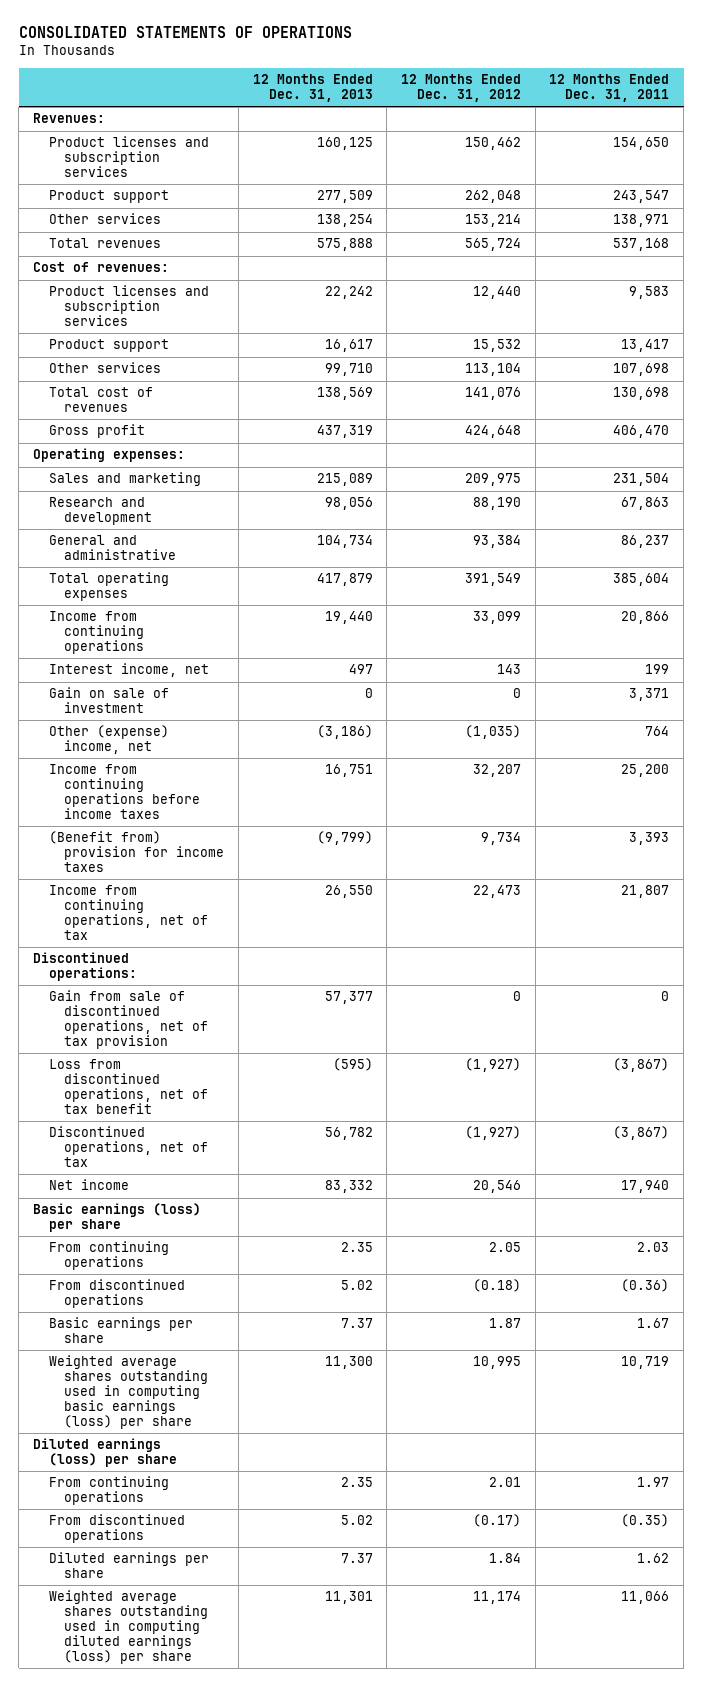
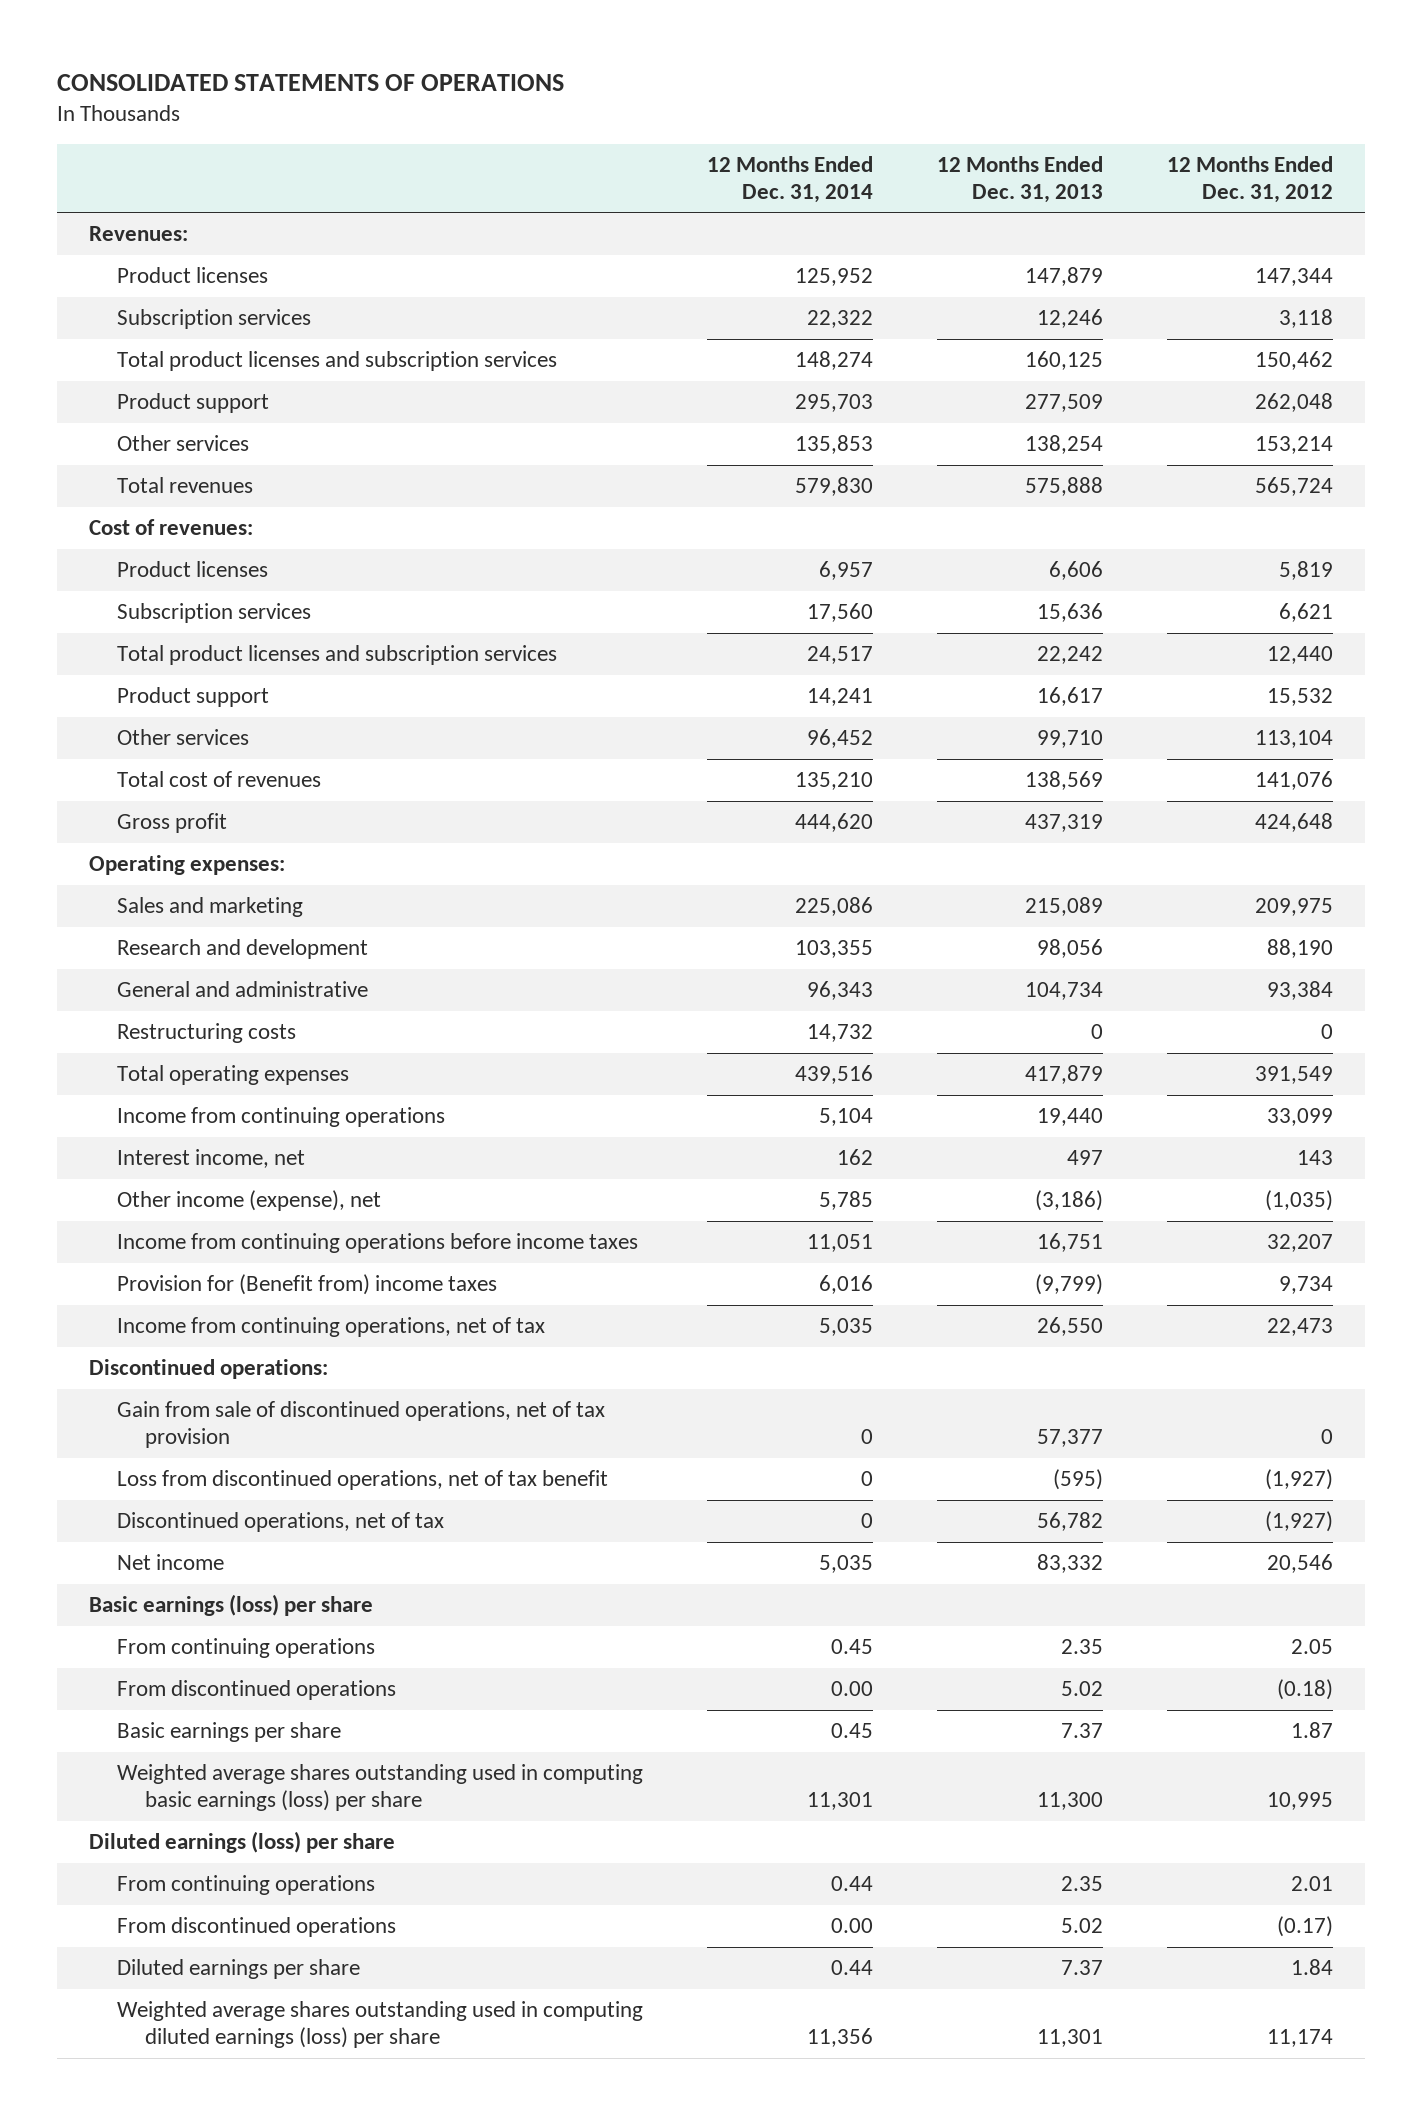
- | 12 Months Ended Dec. 31, 2013 | 12 Months Ended Dec. 31, 2012 | 12 Months Ended Dec. 31, 2011
+ | 12 Months Ended Dec. 31, 2014 | 12 Months Ended Dec. 31, 2013 | 12 Months Ended Dec. 31, 2012
- Product licenses and subscription services | 160,125 | 150,462 | 154,650
+ Product licenses | 125,952 | 147,879 | 147,344
+ Subscription services | 22,322 | 12,246 | 3,118
+ Total product licenses and subscription services | 148,274 | 160,125 | 150,462
- Product licenses and subscription services | 22,242 | 12,440 | 9,583
+ Product licenses | 6,957 | 6,606 | 5,819
+ Subscription services | 17,560 | 15,636 | 6,621
+ Total product licenses and subscription services | 24,517 | 22,242 | 12,440
+ Restructuring costs | 14,732 | 0 | 0
- Gain on sale of investment | 0 | 0 | 3,371
- Other (expense) income, net | (3,186) | (1,035) | 764
+ Other income (expense), net | 5,785 | (3,186) | (1,035)
- (Benefit from) provision for income taxes | (9,799) | 9,734 | 3,393
+ Provision for (Benefit from) income taxes | 6,016 | (9,799) | 9,734

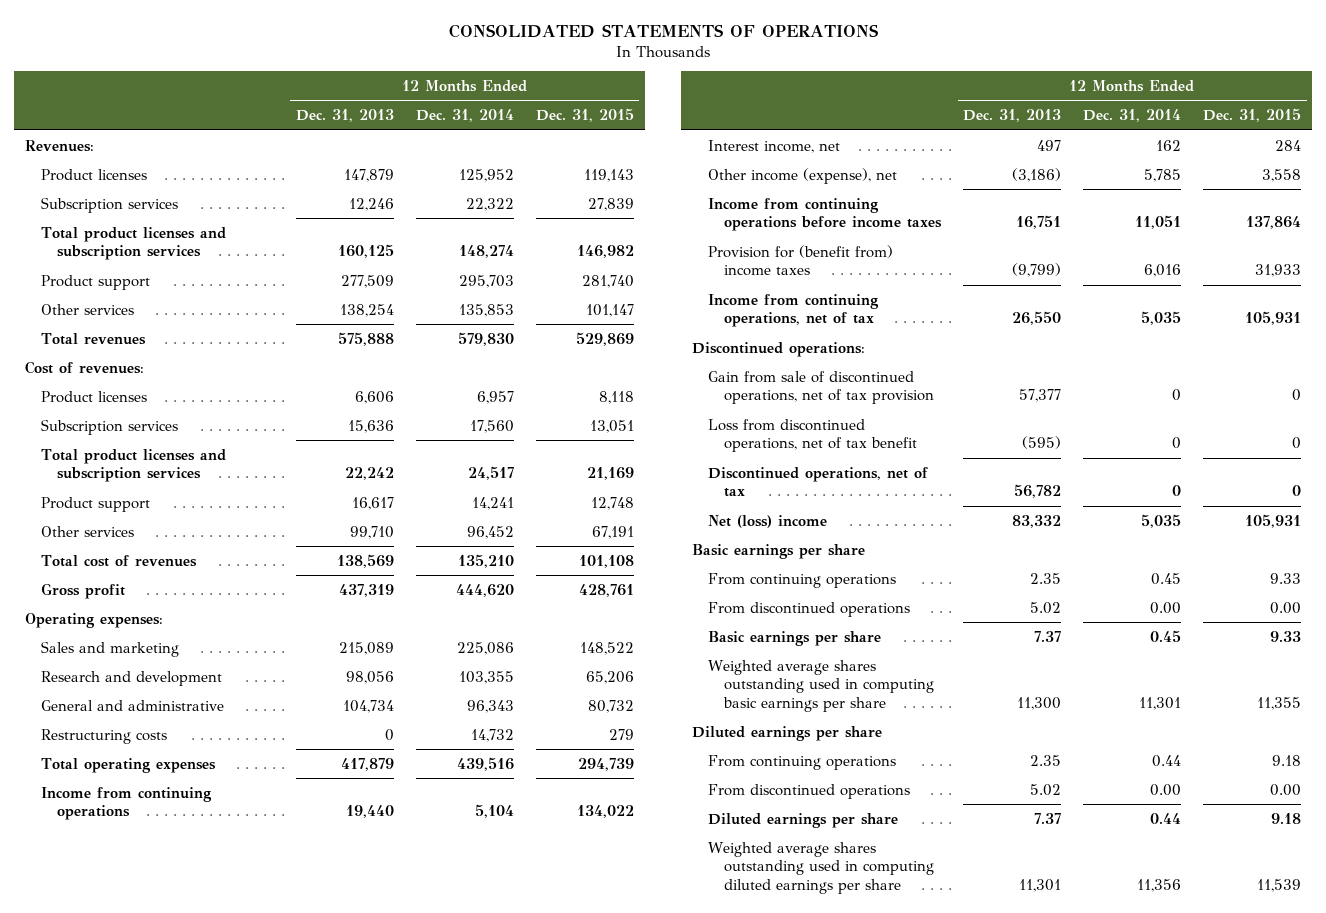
- | 12 Months Ended Dec. 31, 2014 | 12 Months Ended Dec. 31, 2013 | 12 Months Ended Dec. 31, 2012
+ | 12 Months Ended Dec. 31, 2013 | 12 Months Ended Dec. 31, 2014 | 12 Months Ended Dec. 31, 2015
- Provision for (Benefit from) income taxes | 6,016 | (9,799) | 9,734
+ Provision for (benefit from) income taxes | (9,799) | 6,016 | 31,933
- Net income | 5,035 | 83,332 | 20,546
- Basic earnings (loss) per share
+ Net (loss) income | 83,332 | 5,035 | 105,931
+ Basic earnings per share
- Weighted average shares outstanding used in computing basic earnings (loss) per share | 11,301 | 11,300 | 10,995
- Diluted earnings (loss) per share
+ Weighted average shares outstanding used in computing basic earnings per share | 11,300 | 11,301 | 11,355
+ Diluted earnings per share
- Weighted average shares outstanding used in computing diluted earnings (loss) per share | 11,356 | 11,301 | 11,174
+ Weighted average shares outstanding used in computing diluted earnings per share | 11,301 | 11,356 | 11,539

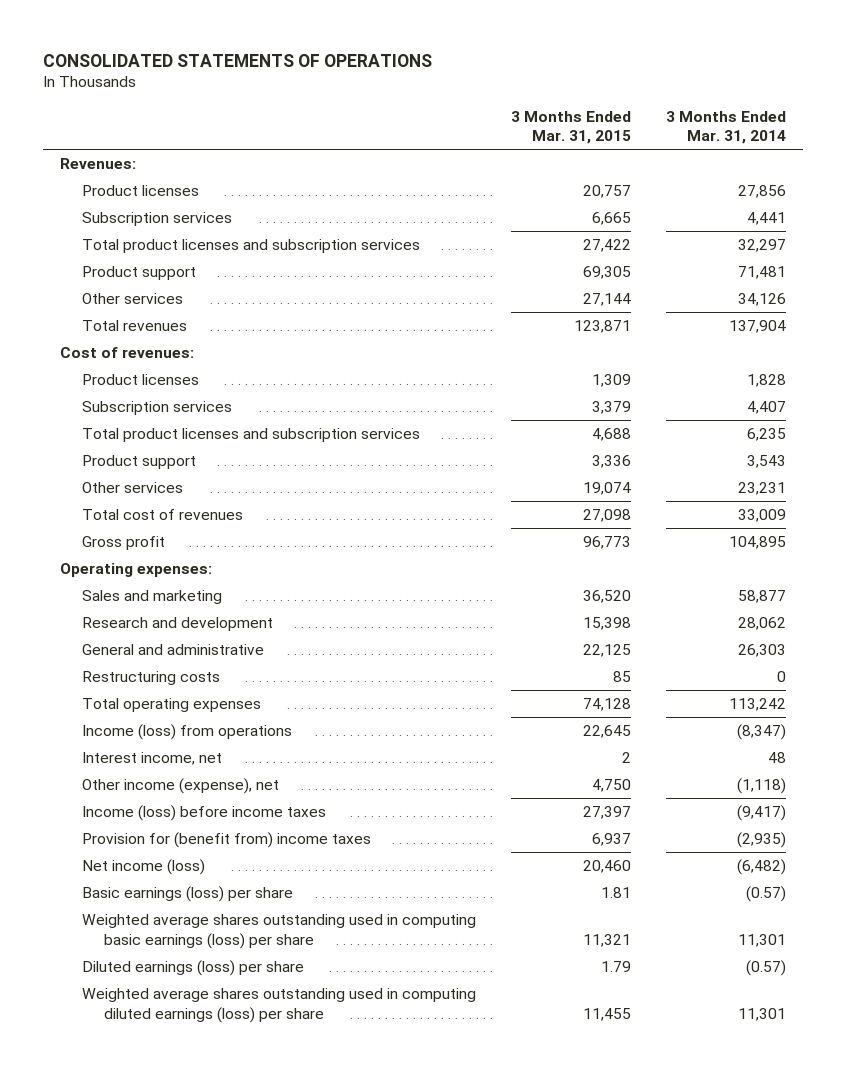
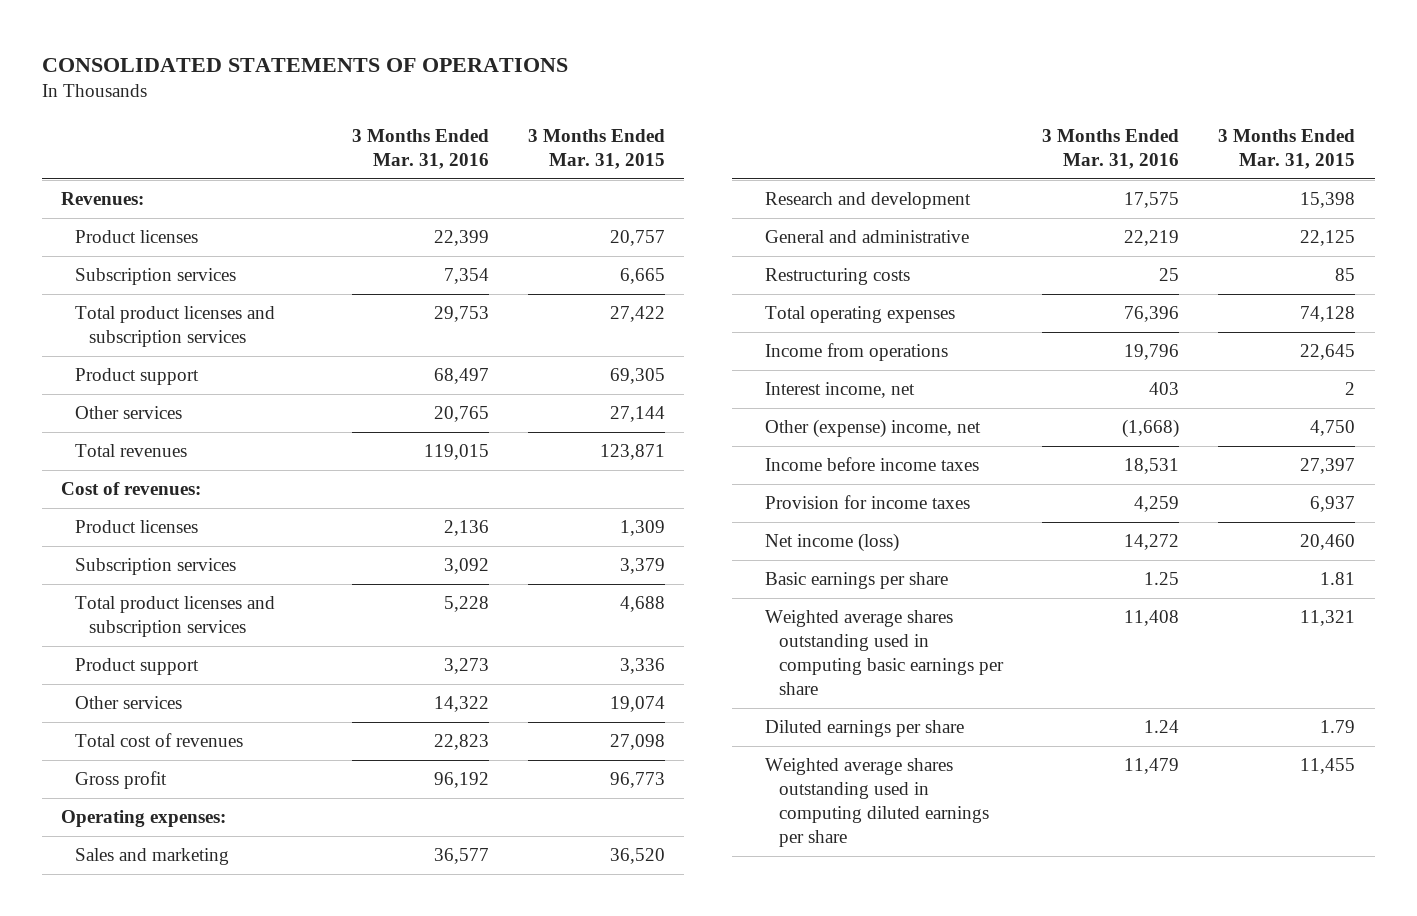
- | 3 Months Ended Mar. 31, 2015 | 3 Months Ended Mar. 31, 2014
+ | 3 Months Ended Mar. 31, 2016 | 3 Months Ended Mar. 31, 2015
- Income (loss) from operations | 22,645 | (8,347)
+ Income from operations | 19,796 | 22,645
- Other income (expense), net | 4,750 | (1,118)
- Income (loss) before income taxes | 27,397 | (9,417)
- Provision for (benefit from) income taxes | 6,937 | (2,935)
+ Other (expense) income, net | (1,668) | 4,750
+ Income before income taxes | 18,531 | 27,397
+ Provision for income taxes | 4,259 | 6,937
- Basic earnings (loss) per share | 1.81 | (0.57)
- Weighted average shares outstanding used in computing basic earnings (loss) per share | 11,321 | 11,301
- Diluted earnings (loss) per share | 1.79 | (0.57)
- Weighted average shares outstanding used in computing diluted earnings (loss) per share | 11,455 | 11,301
+ Basic earnings per share | 1.25 | 1.81
+ Weighted average shares outstanding used in computing basic earnings per share | 11,408 | 11,321
+ Diluted earnings per share | 1.24 | 1.79
+ Weighted average shares outstanding used in computing diluted earnings per share | 11,479 | 11,455

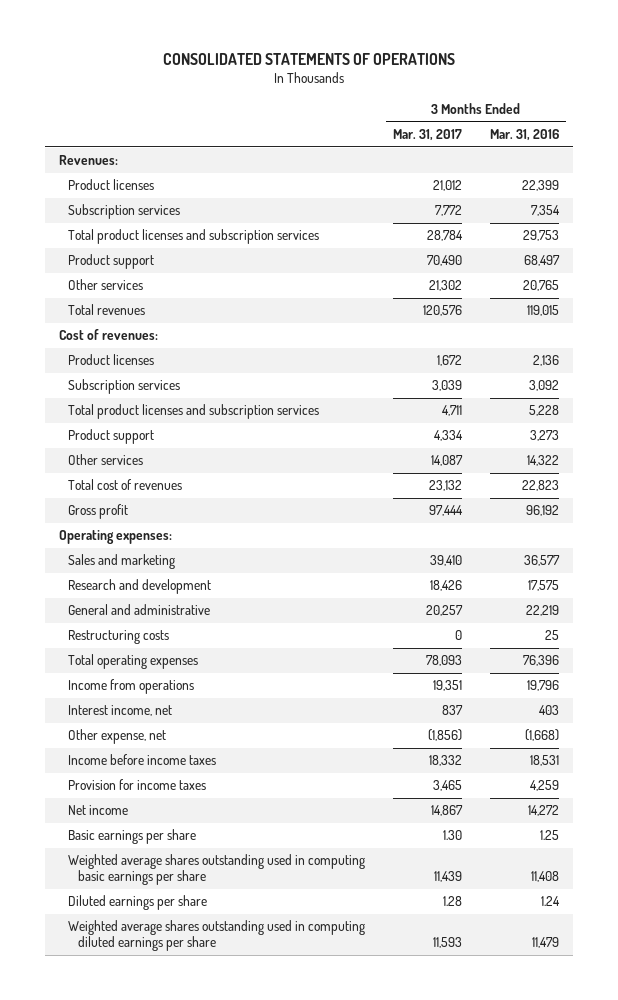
- | 3 Months Ended Mar. 31, 2016 | 3 Months Ended Mar. 31, 2015
+ | 3 Months Ended Mar. 31, 2017 | 3 Months Ended Mar. 31, 2016
- Other (expense) income, net | (1,668) | 4,750
+ Other expense, net | (1,856) | (1,668)
- Net income (loss) | 14,272 | 20,460
+ Net income | 14,867 | 14,272

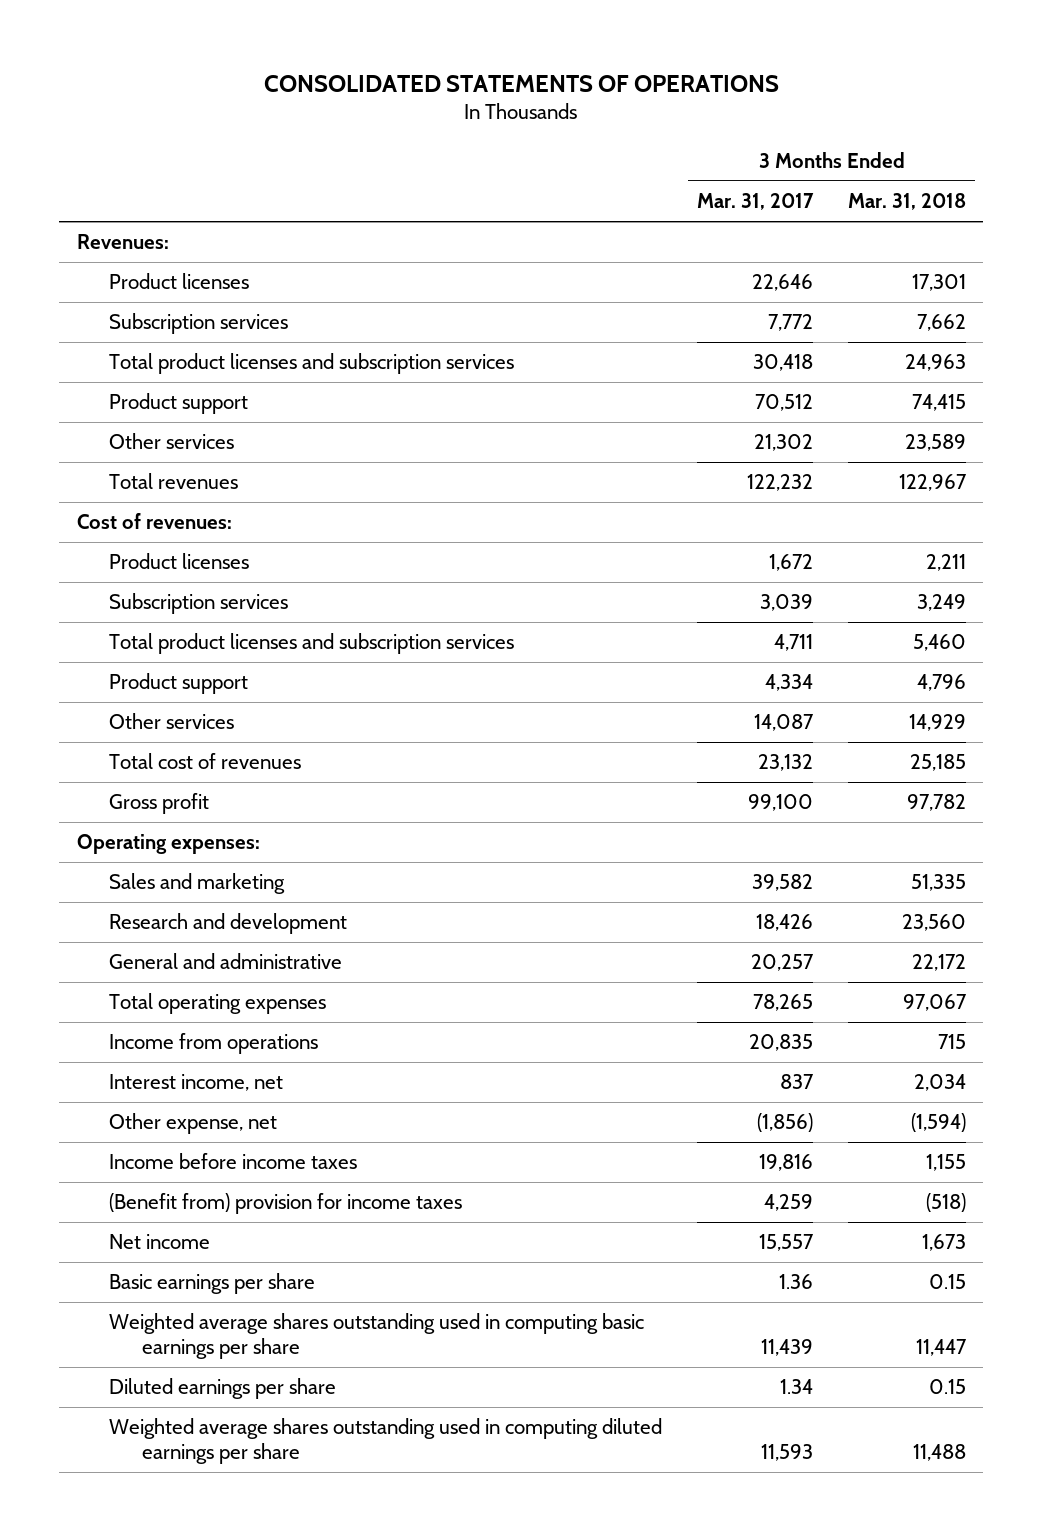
- | 3 Months Ended Mar. 31, 2017 | 3 Months Ended Mar. 31, 2016
+ | 3 Months Ended Mar. 31, 2017 | 3 Months Ended Mar. 31, 2018
- Product licenses | 21,012 | 22,399
+ Product licenses | 22,646 | 17,301
- Total product licenses and subscription services | 28,784 | 29,753
- Product support | 70,490 | 68,497
+ Total product licenses and subscription services | 30,418 | 24,963
+ Product support | 70,512 | 74,415
- Total revenues | 120,576 | 119,015
+ Total revenues | 122,232 | 122,967
- Gross profit | 97,444 | 96,192
+ Gross profit | 99,100 | 97,782
- Sales and marketing | 39,410 | 36,577
+ Sales and marketing | 39,582 | 51,335
- Restructuring costs | 0 | 25
- Total operating expenses | 78,093 | 76,396
- Income from operations | 19,351 | 19,796
+ Total operating expenses | 78,265 | 97,067
+ Income from operations | 20,835 | 715
- Income before income taxes | 18,332 | 18,531
- Provision for income taxes | 3,465 | 4,259
- Net income | 14,867 | 14,272
- Basic earnings per share | 1.30 | 1.25
+ Income before income taxes | 19,816 | 1,155
+ (Benefit from) provision for income taxes | 4,259 | (518)
+ Net income | 15,557 | 1,673
+ Basic earnings per share | 1.36 | 0.15
- Diluted earnings per share | 1.28 | 1.24
+ Diluted earnings per share | 1.34 | 0.15

